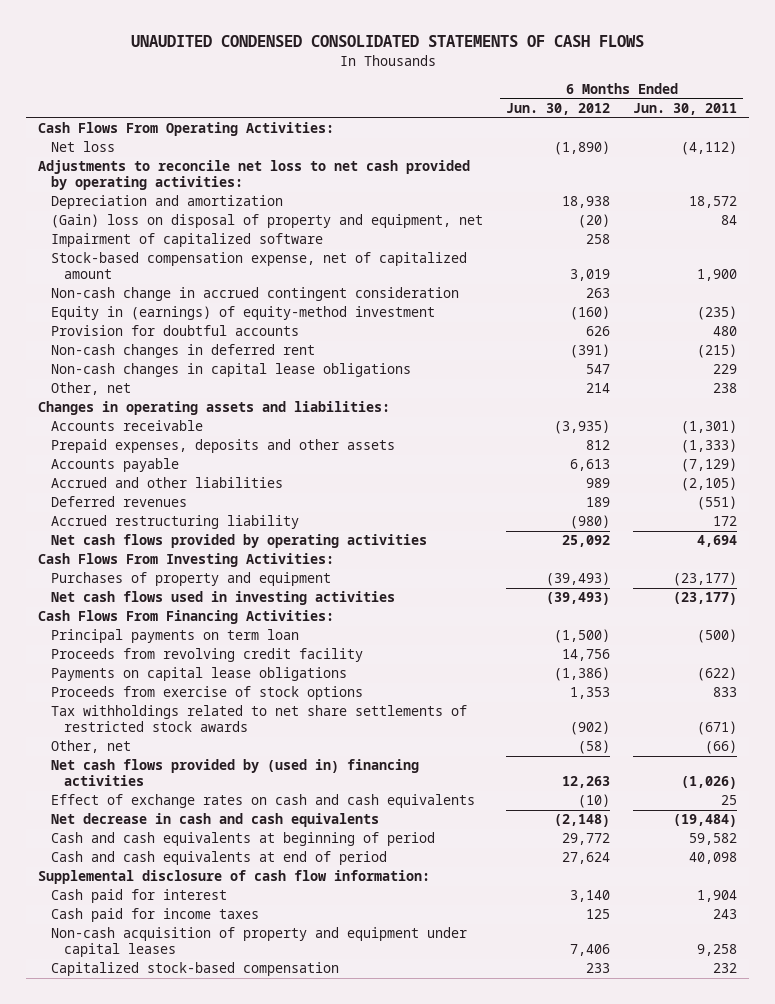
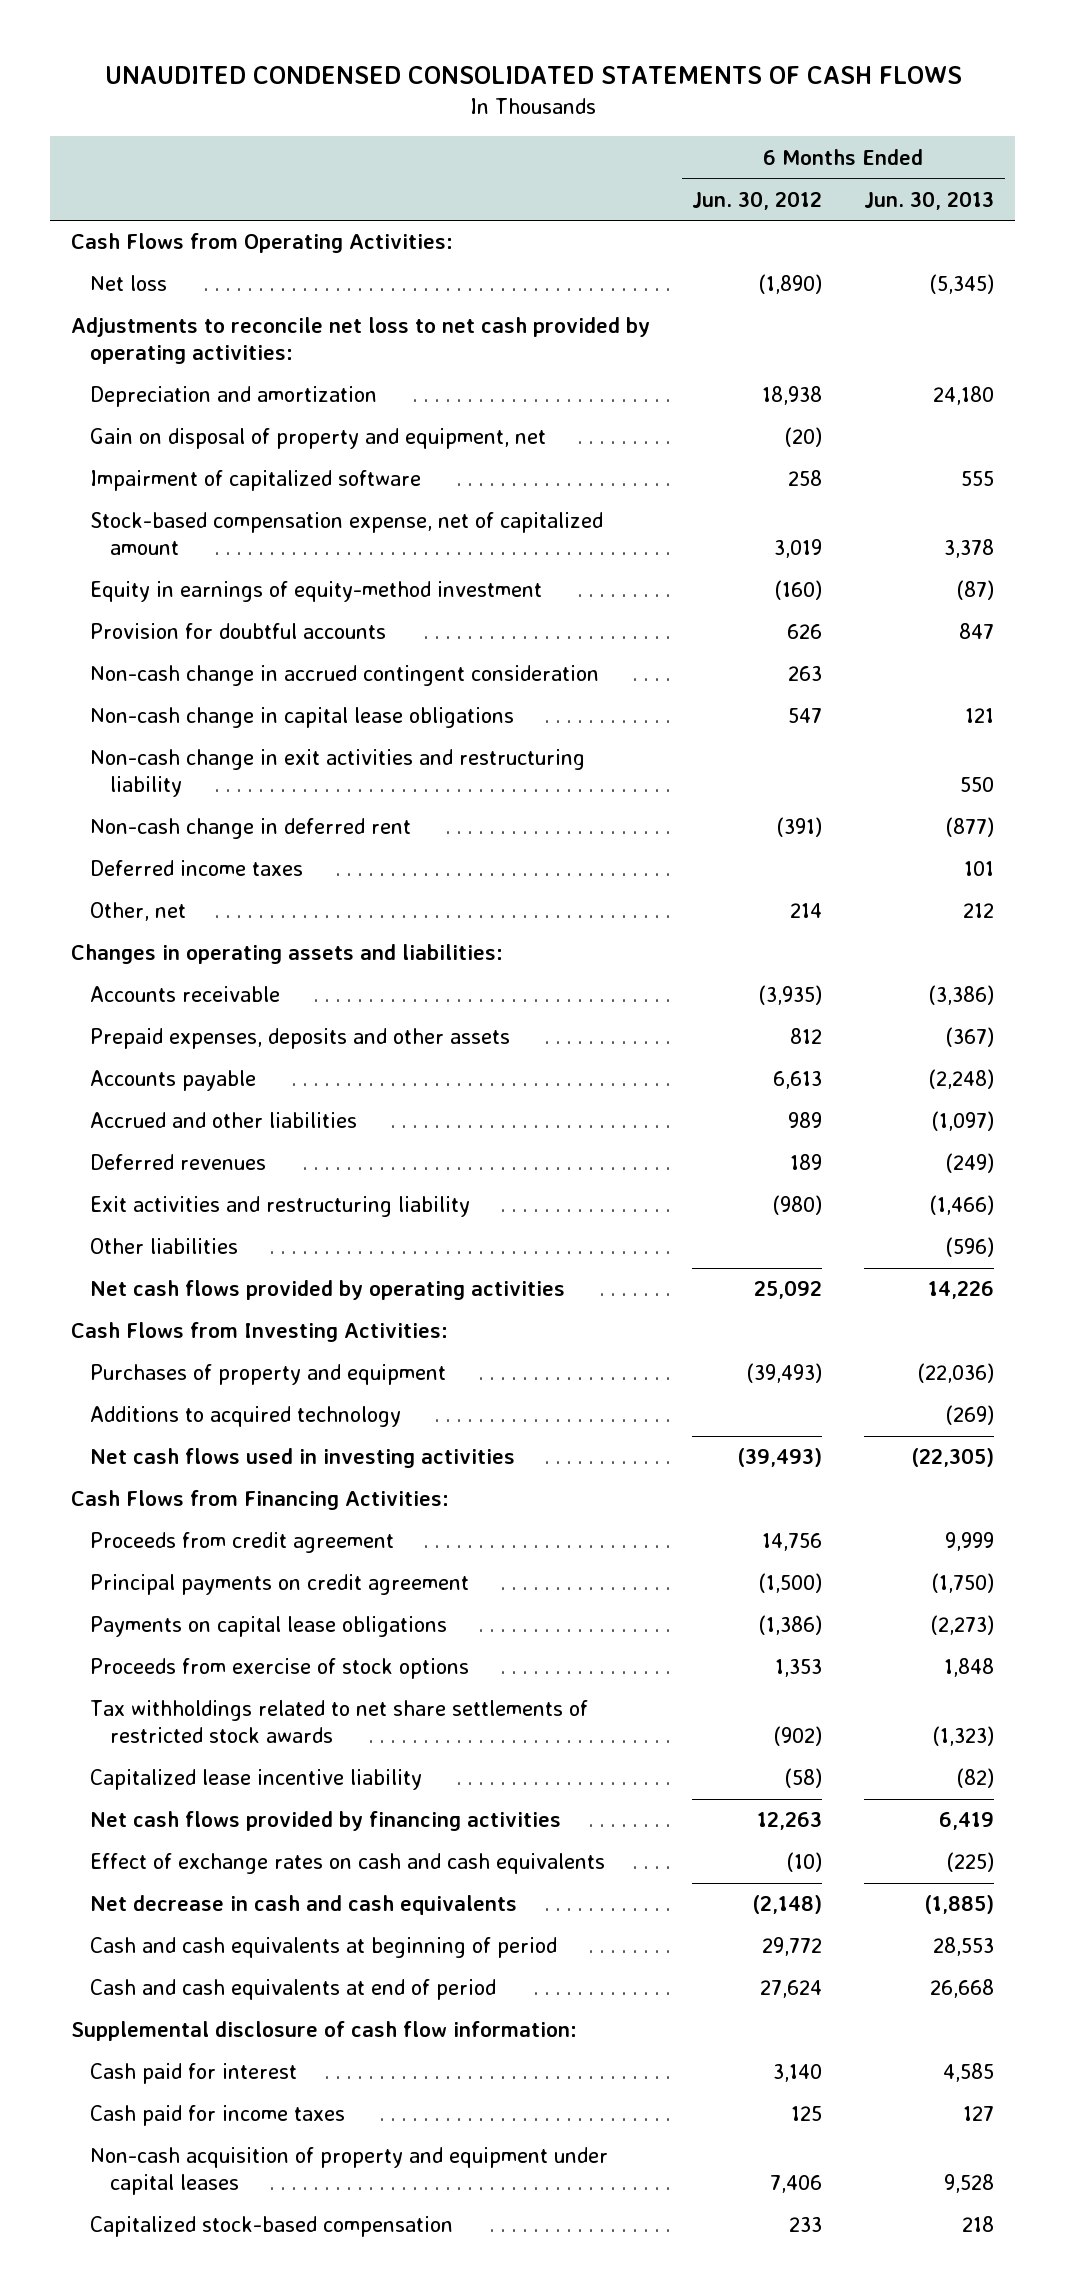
- | 6 Months Ended Jun. 30, 2012 | 6 Months Ended Jun. 30, 2011
+ | 6 Months Ended Jun. 30, 2012 | 6 Months Ended Jun. 30, 2013
- Cash Flows From Operating Activities:
+ Cash Flows from Operating Activities:
- (Gain) loss on disposal of property and equipment, net | (20) | 84
+ Gain on disposal of property and equipment, net | (20) |
- Equity in (earnings) of equity-method investment | (160) | (235)
+ Equity in earnings of equity-method investment | (160) | (87)
- Non-cash changes in deferred rent | (391) | (215)
- Non-cash changes in capital lease obligations | 547 | 229
moved down: Non-cash change in accrued contingent consideration | 263 |
+ Non-cash change in capital lease obligations | 547 | 121
+ Non-cash change in exit activities and restructuring liability | | 550
+ Non-cash change in deferred rent | (391) | (877)
+ Deferred income taxes | | 101
- Accrued restructuring liability | (980) | 172
+ Exit activities and restructuring liability | (980) | (1,466)
+ Other liabilities | | (596)
- Cash Flows From Investing Activities:
+ Cash Flows from Investing Activities:
+ Additions to acquired technology | | (269)
- Cash Flows From Financing Activities:
- Principal payments on term loan | (1,500) | (500)
- Proceeds from revolving credit facility | 14,756 |
+ Cash Flows from Financing Activities:
+ Proceeds from credit agreement | 14,756 | 9,999
+ Principal payments on credit agreement | (1,500) | (1,750)
- Other, net | (58) | (66)
- Net cash flows provided by (used in) financing activities | 12,263 | (1,026)
+ Capitalized lease incentive liability | (58) | (82)
+ Net cash flows provided by financing activities | 12,263 | 6,419

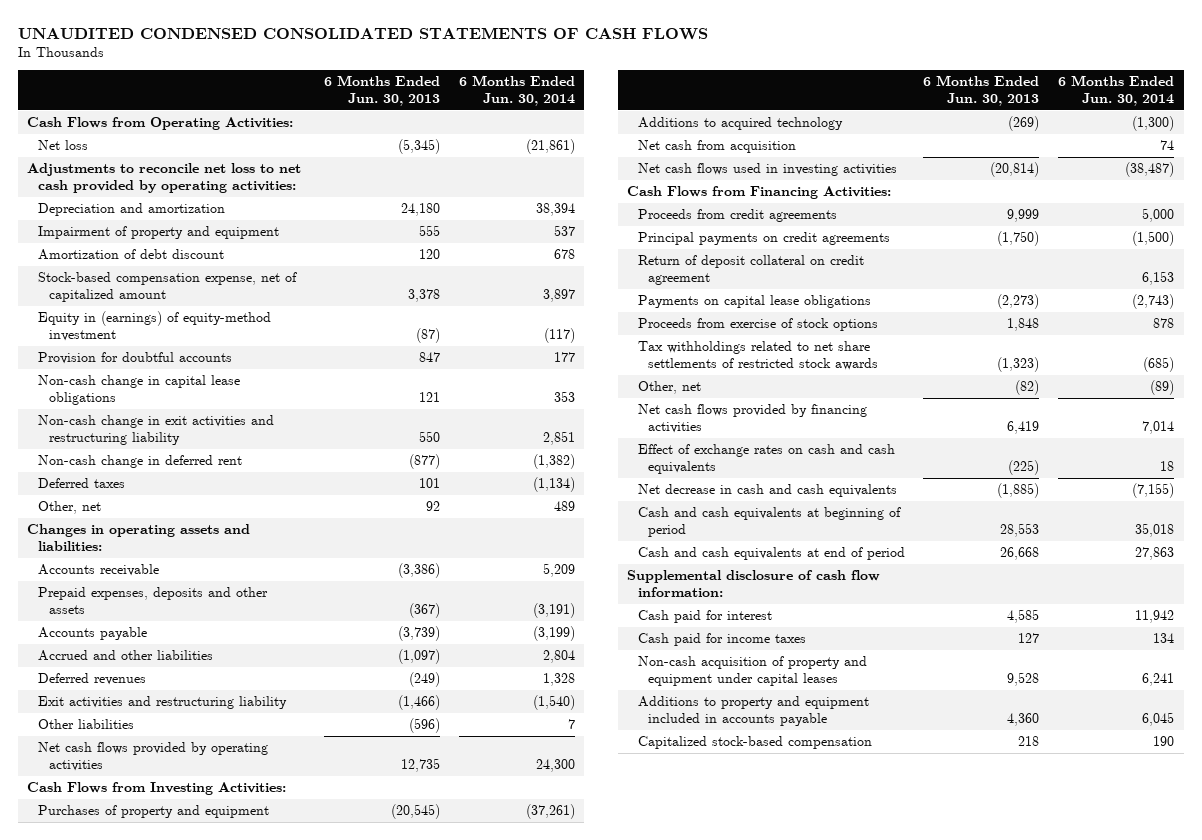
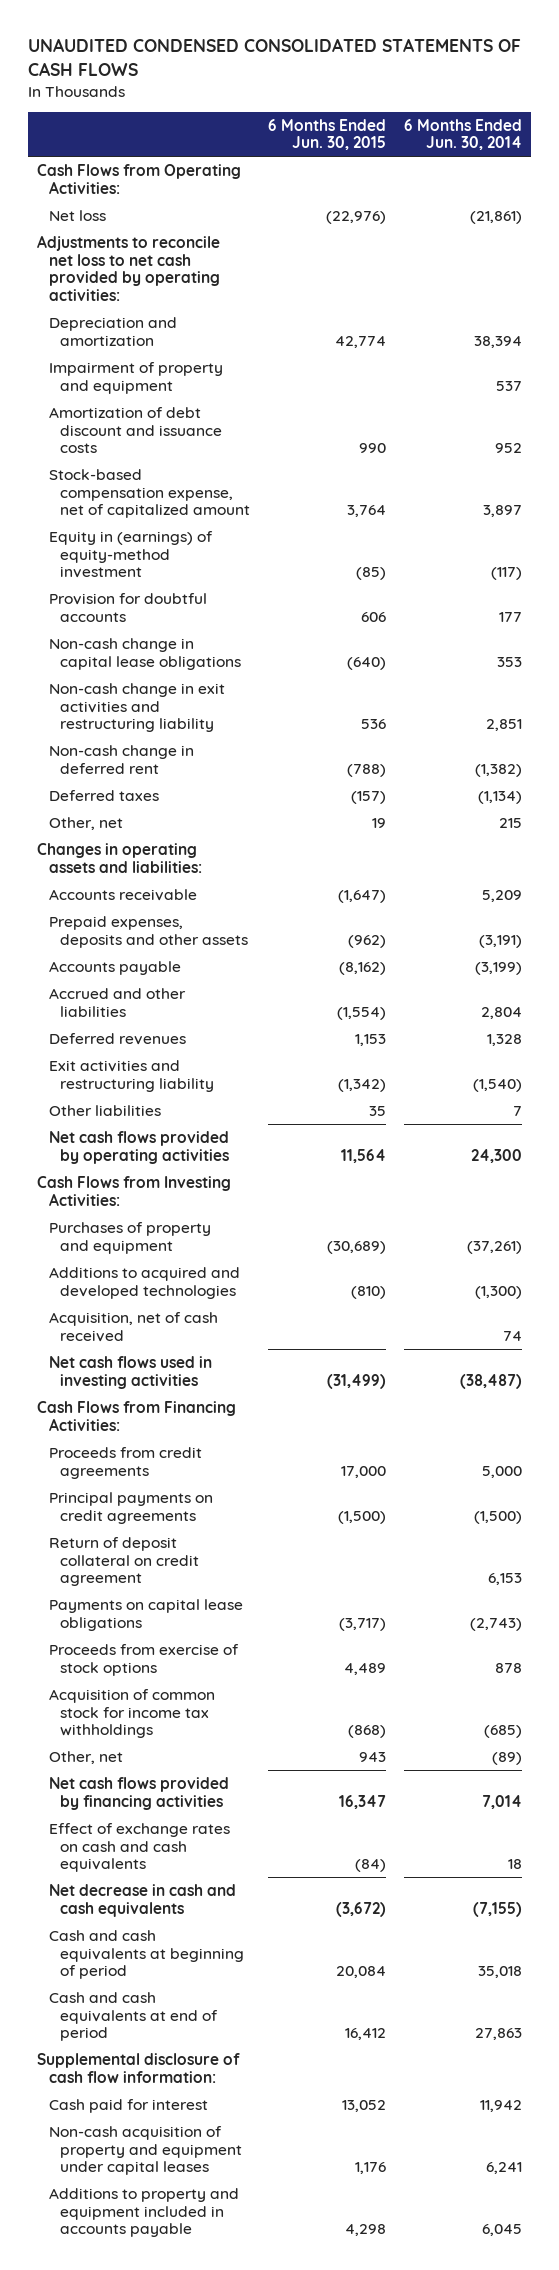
- | 6 Months Ended Jun. 30, 2013 | 6 Months Ended Jun. 30, 2014
+ | 6 Months Ended Jun. 30, 2015 | 6 Months Ended Jun. 30, 2014
- Amortization of debt discount | 120 | 678
+ Amortization of debt discount and issuance costs | 990 | 952
- Other, net | 92 | 489
+ Other, net | 19 | 215
- Additions to acquired technology | (269) | (1,300)
- Net cash from acquisition | | 74
+ Additions to acquired and developed technologies | (810) | (1,300)
+ Acquisition, net of cash received | | 74
- Tax withholdings related to net share settlements of restricted stock awards | (1,323) | (685)
+ Acquisition of common stock for income tax withholdings | (868) | (685)
- Cash paid for income taxes | 127 | 134
- Capitalized stock-based compensation | 218 | 190

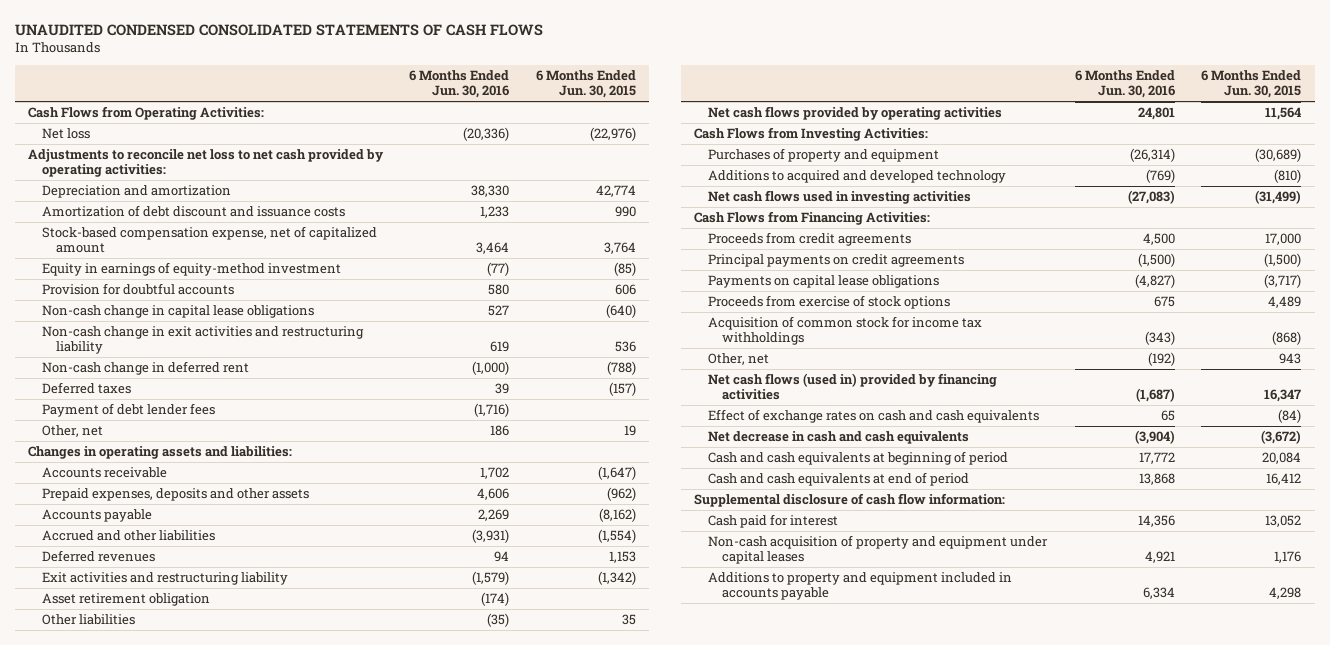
- | 6 Months Ended Jun. 30, 2015 | 6 Months Ended Jun. 30, 2014
+ | 6 Months Ended Jun. 30, 2016 | 6 Months Ended Jun. 30, 2015
- Impairment of property and equipment | | 537
- Equity in (earnings) of equity-method investment | (85) | (117)
+ Equity in earnings of equity-method investment | (77) | (85)
+ Payment of debt lender fees | (1,716) |
+ Asset retirement obligation | (174) |
- Additions to acquired and developed technologies | (810) | (1,300)
- Acquisition, net of cash received | | 74
+ Additions to acquired and developed technology | (769) | (810)
- Return of deposit collateral on credit agreement | | 6,153
- Net cash flows provided by financing activities | 16,347 | 7,014
+ Net cash flows (used in) provided by financing activities | (1,687) | 16,347

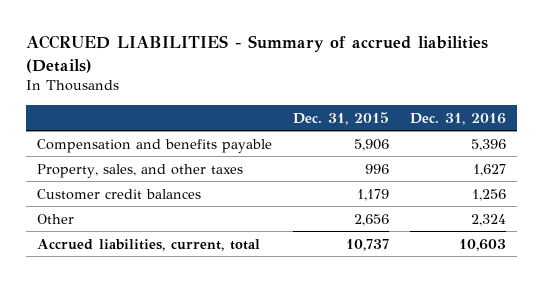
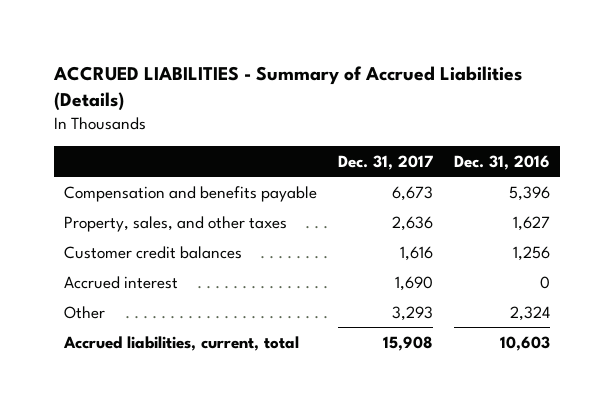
- ACCRUED LIABILITIES - Summary of accrued liabilities (Details)
+ ACCRUED LIABILITIES - Summary of Accrued Liabilities (Details)
- | Dec. 31, 2015 | Dec. 31, 2016
+ | Dec. 31, 2017 | Dec. 31, 2016
+ Accrued interest | 1,690 | 0

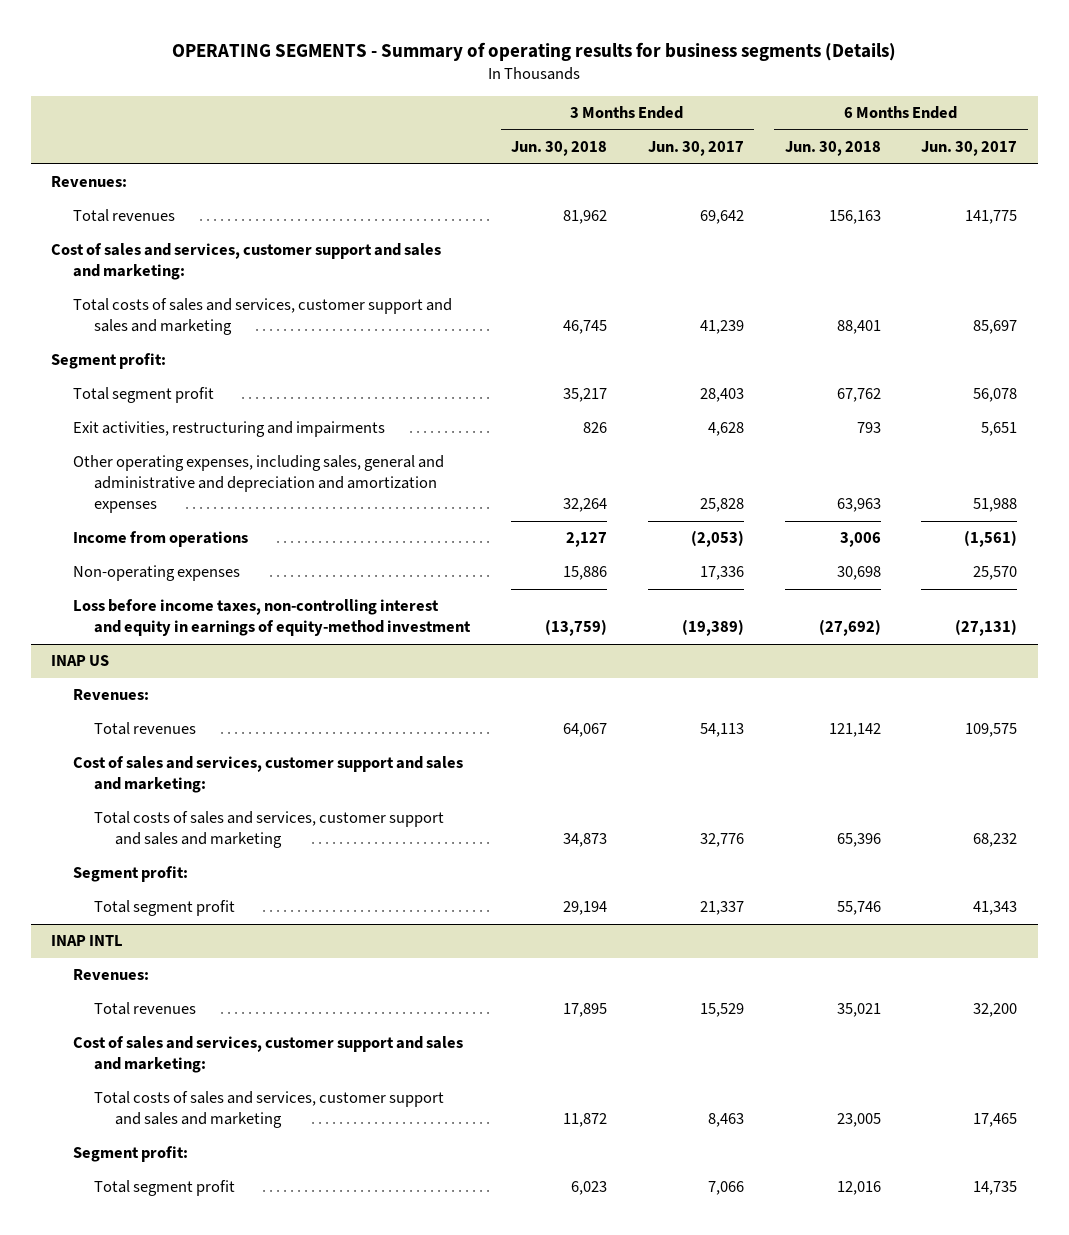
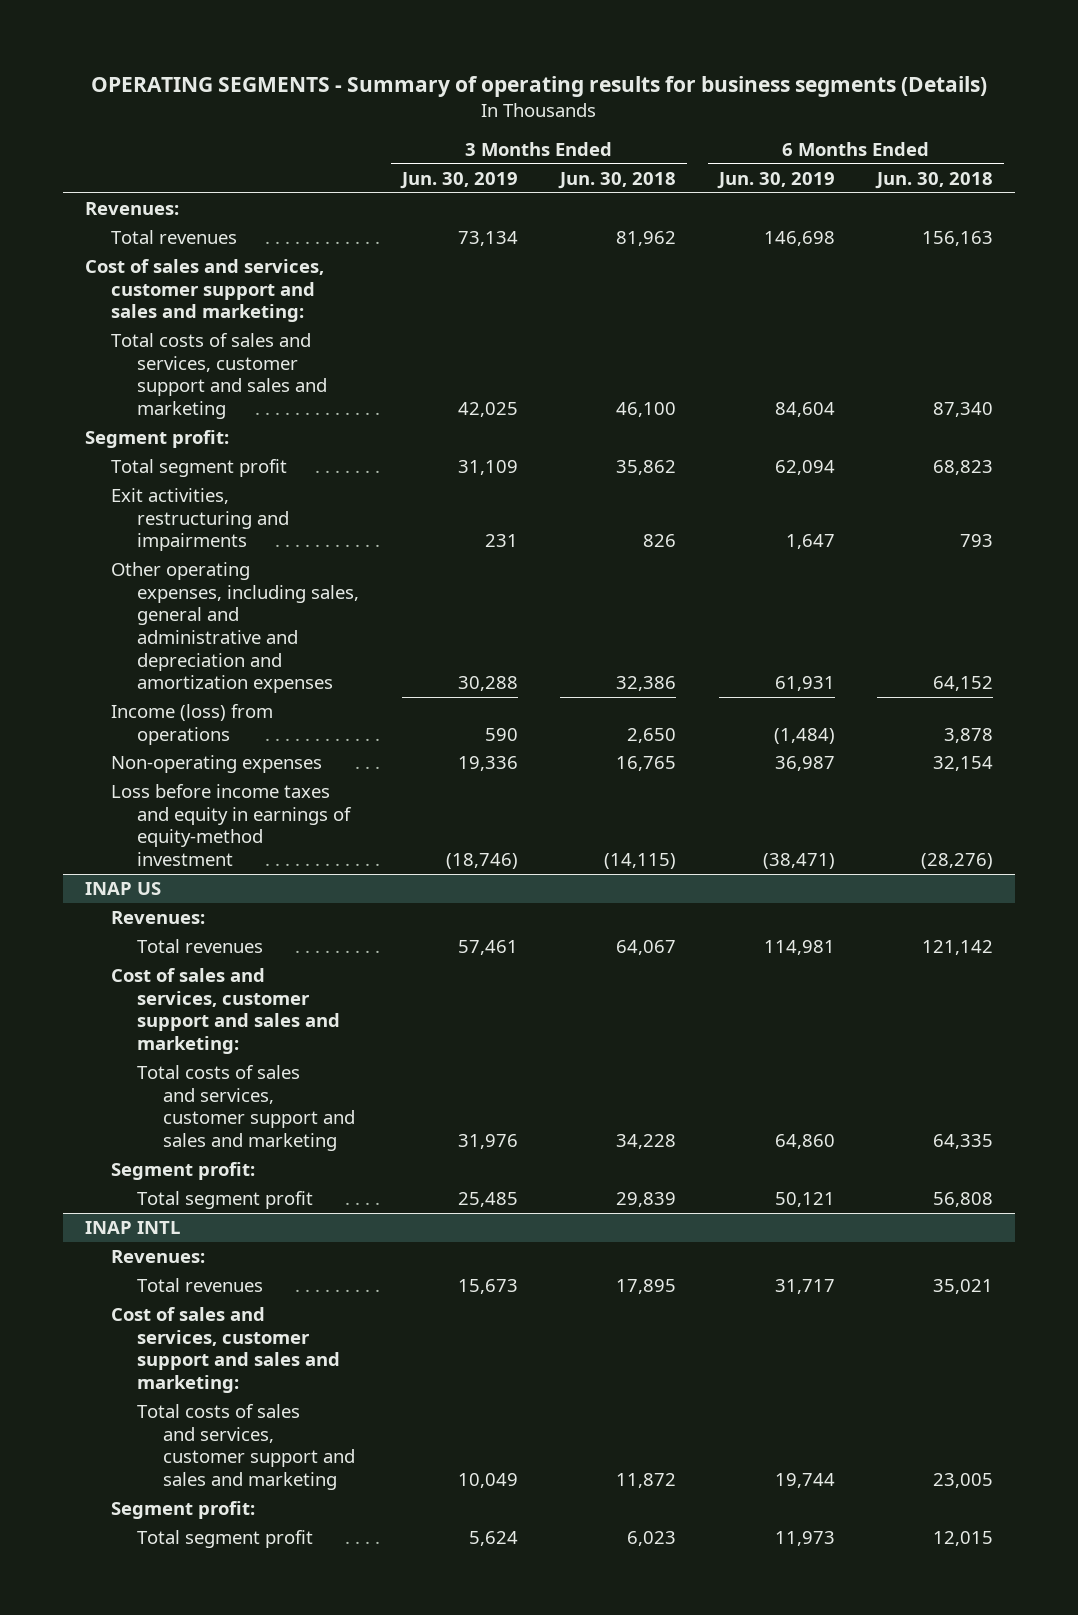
- | 3 Months Ended Jun. 30, 2018 | 3 Months Ended Jun. 30, 2017 | 6 Months Ended Jun. 30, 2018 | 6 Months Ended Jun. 30, 2017
+ | 3 Months Ended Jun. 30, 2019 | 3 Months Ended Jun. 30, 2018 | 6 Months Ended Jun. 30, 2019 | 6 Months Ended Jun. 30, 2018
- Total costs of sales and services, customer support and sales and marketing | 46,745 | 41,239 | 88,401 | 85,697
+ Total costs of sales and services, customer support and sales and marketing | 42,025 | 46,100 | 84,604 | 87,340
- Total segment profit | 35,217 | 28,403 | 67,762 | 56,078
+ Total segment profit | 31,109 | 35,862 | 62,094 | 68,823
- Other operating expenses, including sales, general and administrative and depreciation and amortization expenses | 32,264 | 25,828 | 63,963 | 51,988
- Income from operations | 2,127 | (2,053) | 3,006 | (1,561)
- Non-operating expenses | 15,886 | 17,336 | 30,698 | 25,570
- Loss before income taxes, non-controlling interest and equity in earnings of equity-method investment | (13,759) | (19,389) | (27,692) | (27,131)
+ Other operating expenses, including sales, general and administrative and depreciation and amortization expenses | 30,288 | 32,386 | 61,931 | 64,152
+ Income (loss) from operations | 590 | 2,650 | (1,484) | 3,878
+ Non-operating expenses | 19,336 | 16,765 | 36,987 | 32,154
+ Loss before income taxes and equity in earnings of equity-method investment | (18,746) | (14,115) | (38,471) | (28,276)
@ INAP US
- Total costs of sales and services, customer support and sales and marketing | 34,873 | 32,776 | 65,396 | 68,232
+ Total costs of sales and services, customer support and sales and marketing | 31,976 | 34,228 | 64,860 | 64,335
- Total segment profit | 29,194 | 21,337 | 55,746 | 41,343
+ Total segment profit | 25,485 | 29,839 | 50,121 | 56,808
@ INAP INTL
- Total segment profit | 6,023 | 7,066 | 12,016 | 14,735
+ Total segment profit | 5,624 | 6,023 | 11,973 | 12,015

